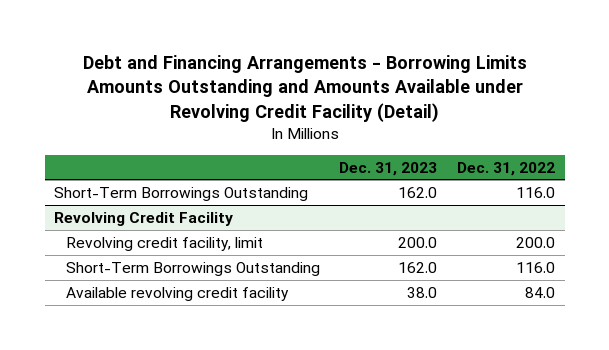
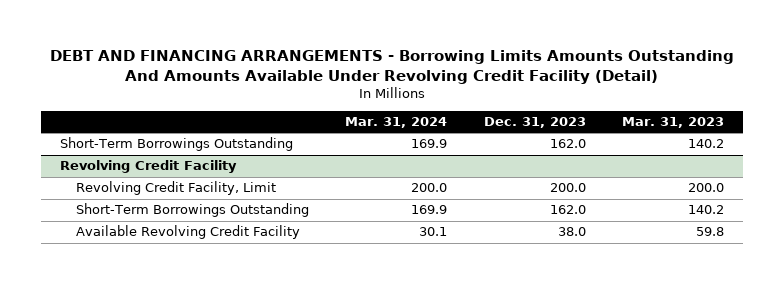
- Debt and Financing Arrangements - Borrowing Limits Amounts Outstanding and Amounts Available under Revolving Credit Facility (Detail)
+ DEBT AND FINANCING ARRANGEMENTS - Borrowing Limits Amounts Outstanding And Amounts Available Under Revolving Credit Facility (Detail)
- | Dec. 31, 2023 | Dec. 31, 2022
+ | Mar. 31, 2024 | Dec. 31, 2023 | Mar. 31, 2023
@ Revolving Credit Facility
- Revolving credit facility, limit | 200.0 | 200.0
+ Revolving Credit Facility, Limit | 200.0 | 200.0 | 200.0
- Available revolving credit facility | 38.0 | 84.0
+ Available Revolving Credit Facility | 30.1 | 38.0 | 59.8

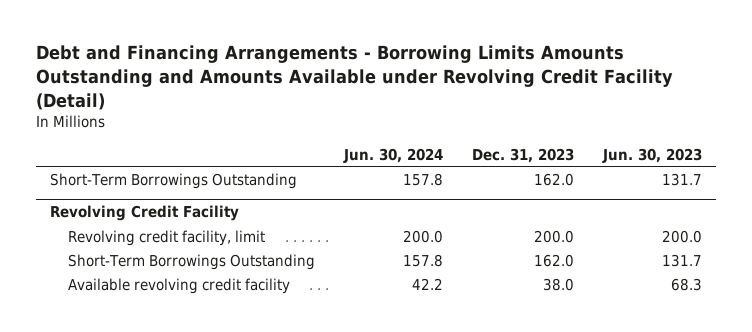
- DEBT AND FINANCING ARRANGEMENTS - Borrowing Limits Amounts Outstanding And Amounts Available Under Revolving Credit Facility (Detail)
+ Debt and Financing Arrangements - Borrowing Limits Amounts Outstanding and Amounts Available under Revolving Credit Facility (Detail)
- | Mar. 31, 2024 | Dec. 31, 2023 | Mar. 31, 2023
+ | Jun. 30, 2024 | Dec. 31, 2023 | Jun. 30, 2023
@ Revolving Credit Facility
- Revolving Credit Facility, Limit | 200.0 | 200.0 | 200.0
+ Revolving credit facility, limit | 200.0 | 200.0 | 200.0
- Available Revolving Credit Facility | 30.1 | 38.0 | 59.8
+ Available revolving credit facility | 42.2 | 38.0 | 68.3

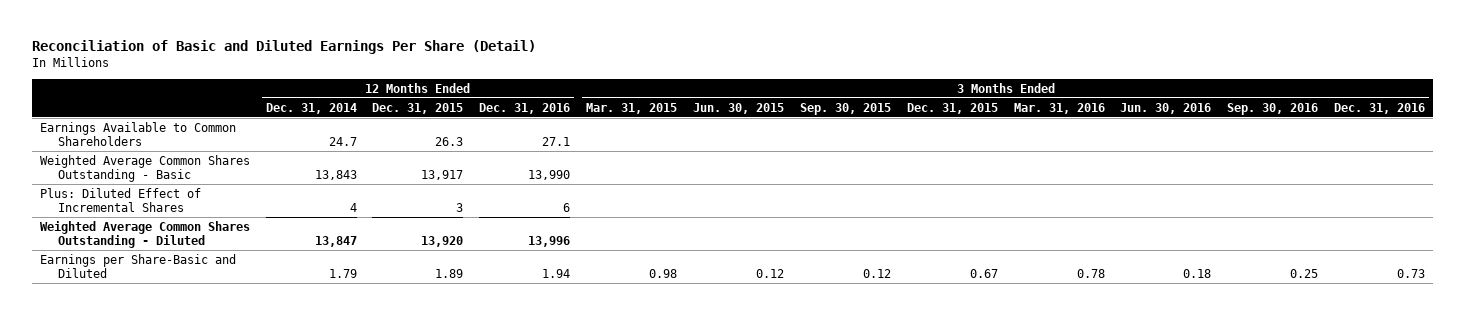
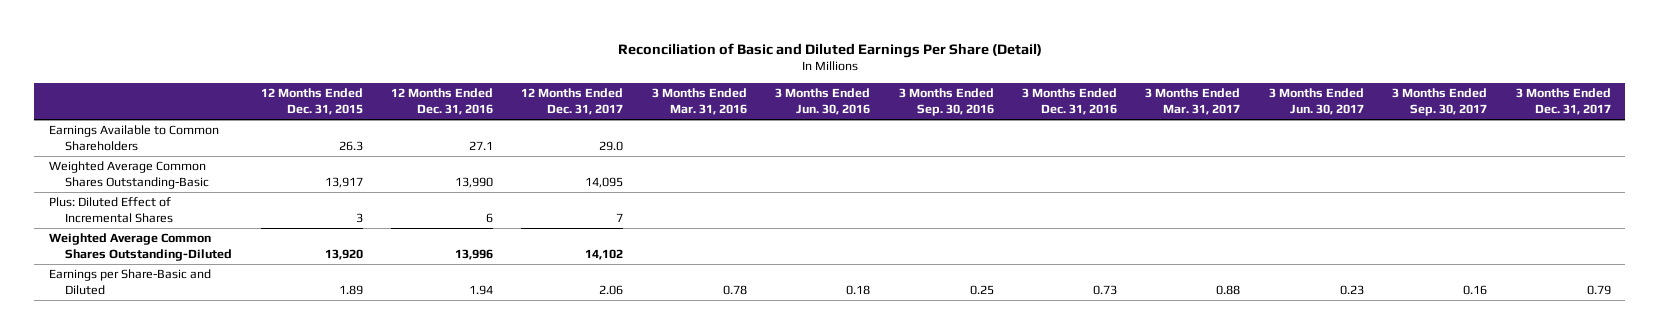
- | 12 Months Ended Dec. 31, 2014 | 12 Months Ended Dec. 31, 2015 | 12 Months Ended Dec. 31, 2016 | 3 Months Ended Mar. 31, 2015 | 3 Months Ended Jun. 30, 2015 | 3 Months Ended Sep. 30, 2015 | 3 Months Ended Dec. 31, 2015 | 3 Months Ended Mar. 31, 2016 | 3 Months Ended Jun. 30, 2016 | 3 Months Ended Sep. 30, 2016 | 3 Months Ended Dec. 31, 2016
+ | 12 Months Ended Dec. 31, 2015 | 12 Months Ended Dec. 31, 2016 | 12 Months Ended Dec. 31, 2017 | 3 Months Ended Mar. 31, 2016 | 3 Months Ended Jun. 30, 2016 | 3 Months Ended Sep. 30, 2016 | 3 Months Ended Dec. 31, 2016 | 3 Months Ended Mar. 31, 2017 | 3 Months Ended Jun. 30, 2017 | 3 Months Ended Sep. 30, 2017 | 3 Months Ended Dec. 31, 2017
- Weighted Average Common Shares Outstanding - Basic | 13,843 | 13,917 | 13,990 | | | | | | | |
+ Weighted Average Common Shares Outstanding-Basic | 13,917 | 13,990 | 14,095 | | | | | | | |
- Weighted Average Common Shares Outstanding - Diluted | 13,847 | 13,920 | 13,996 | | | | | | | |
+ Weighted Average Common Shares Outstanding-Diluted | 13,920 | 13,996 | 14,102 | | | | | | | |

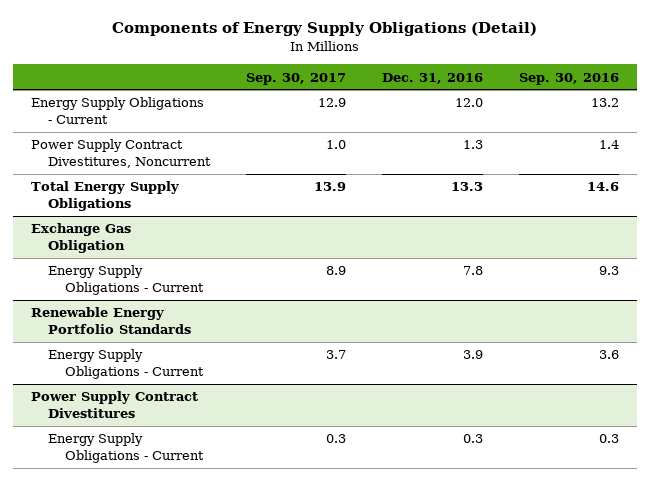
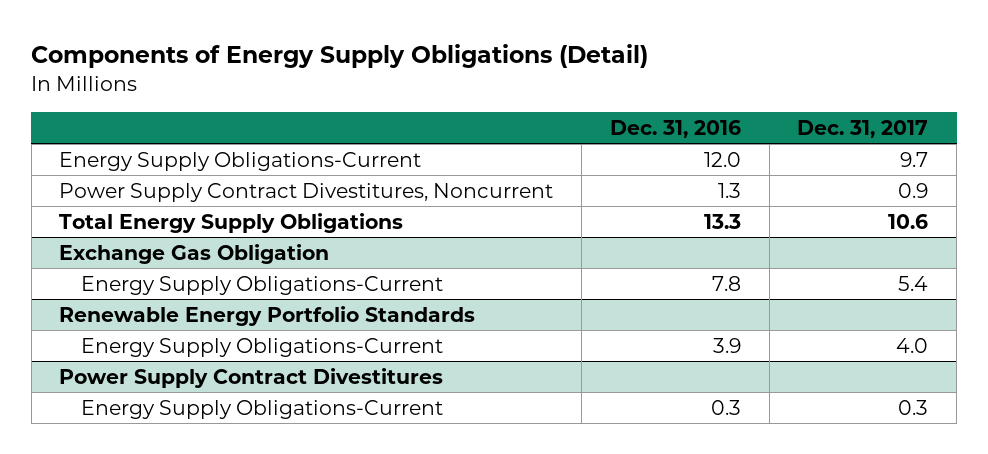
- | Sep. 30, 2017 | Dec. 31, 2016 | Sep. 30, 2016
+ | Dec. 31, 2016 | Dec. 31, 2017
- Energy Supply Obligations - Current | 12.9 | 12.0 | 13.2
+ Energy Supply Obligations-Current | 12.0 | 9.7
@ Exchange Gas Obligation
- Energy Supply Obligations - Current | 8.9 | 7.8 | 9.3
+ Energy Supply Obligations-Current | 7.8 | 5.4
@ Renewable Energy Portfolio Standards
- Energy Supply Obligations - Current | 3.7 | 3.9 | 3.6
+ Energy Supply Obligations-Current | 3.9 | 4.0
@ Power Supply Contract Divestitures
- Energy Supply Obligations - Current | 0.3 | 0.3 | 0.3
+ Energy Supply Obligations-Current | 0.3 | 0.3

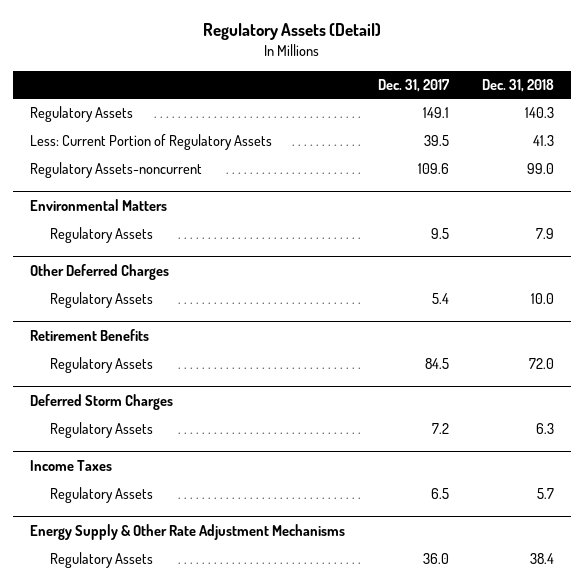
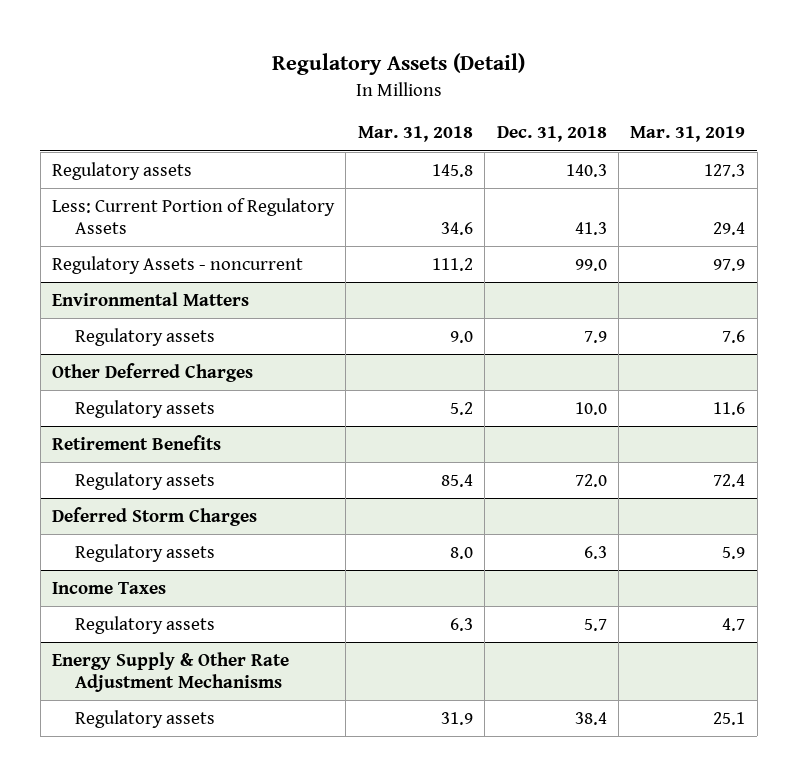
- | Dec. 31, 2017 | Dec. 31, 2018
+ | Mar. 31, 2018 | Dec. 31, 2018 | Mar. 31, 2019
- Regulatory Assets | 149.1 | 140.3
+ Regulatory assets | 145.8 | 140.3 | 127.3
- Regulatory Assets-noncurrent | 109.6 | 99.0
+ Regulatory Assets - noncurrent | 111.2 | 99.0 | 97.9
@ Environmental Matters
- Regulatory Assets | 9.5 | 7.9
+ Regulatory assets | 9.0 | 7.9 | 7.6
@ Other Deferred Charges
- Regulatory Assets | 5.4 | 10.0
+ Regulatory assets | 5.2 | 10.0 | 11.6
@ Retirement Benefits
- Regulatory Assets | 84.5 | 72.0
+ Regulatory assets | 85.4 | 72.0 | 72.4
@ Deferred Storm Charges
- Regulatory Assets | 7.2 | 6.3
+ Regulatory assets | 8.0 | 6.3 | 5.9
@ Income Taxes
- Regulatory Assets | 6.5 | 5.7
+ Regulatory assets | 6.3 | 5.7 | 4.7
@ Energy Supply & Other Rate Adjustment Mechanisms
- Regulatory Assets | 36.0 | 38.4
+ Regulatory assets | 31.9 | 38.4 | 25.1

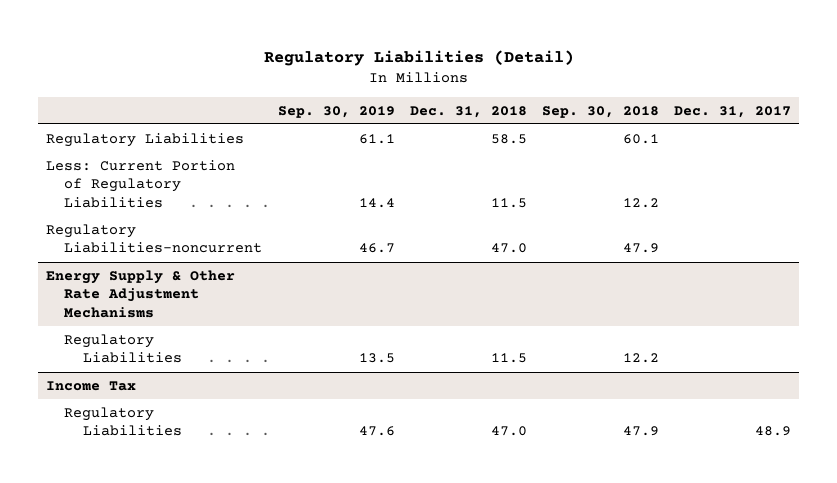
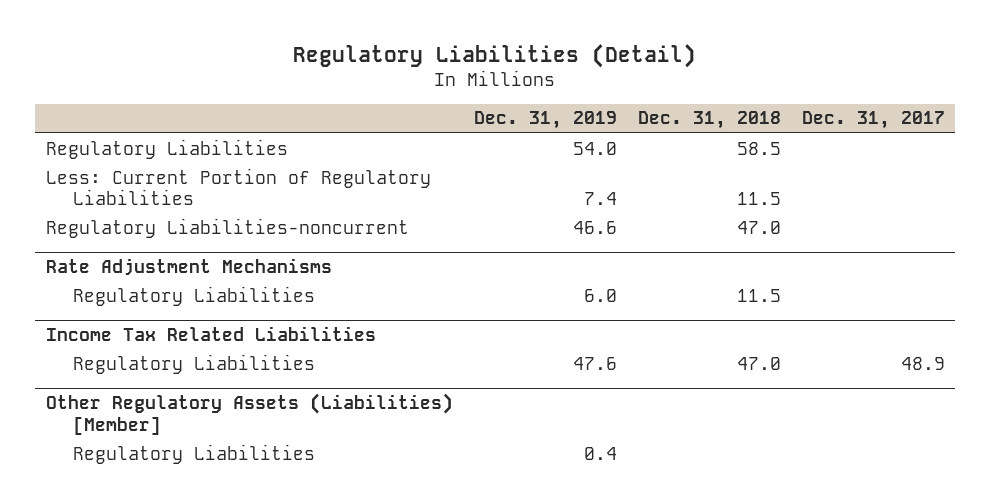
- | Sep. 30, 2019 | Dec. 31, 2018 | Sep. 30, 2018 | Dec. 31, 2017
+ | Dec. 31, 2019 | Dec. 31, 2018 | Dec. 31, 2017
- Energy Supply & Other Rate Adjustment Mechanisms
+ Rate Adjustment Mechanisms
- Income Tax
+ Income Tax Related Liabilities
+ Other Regulatory Assets (Liabilities) [Member]
+ Regulatory Liabilities | 0.4 | |

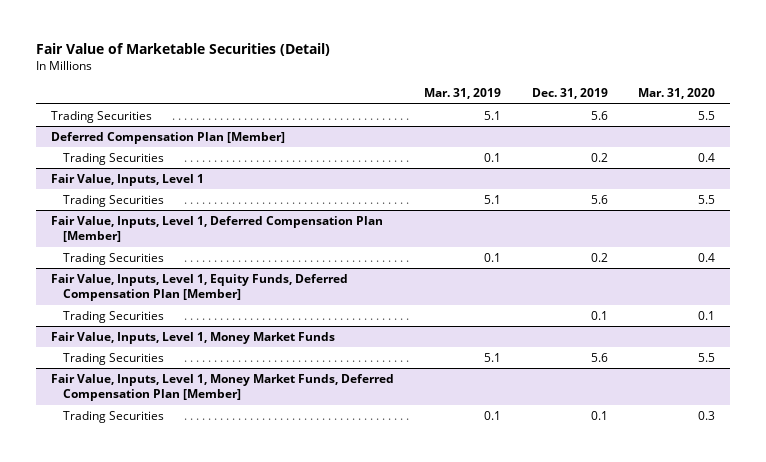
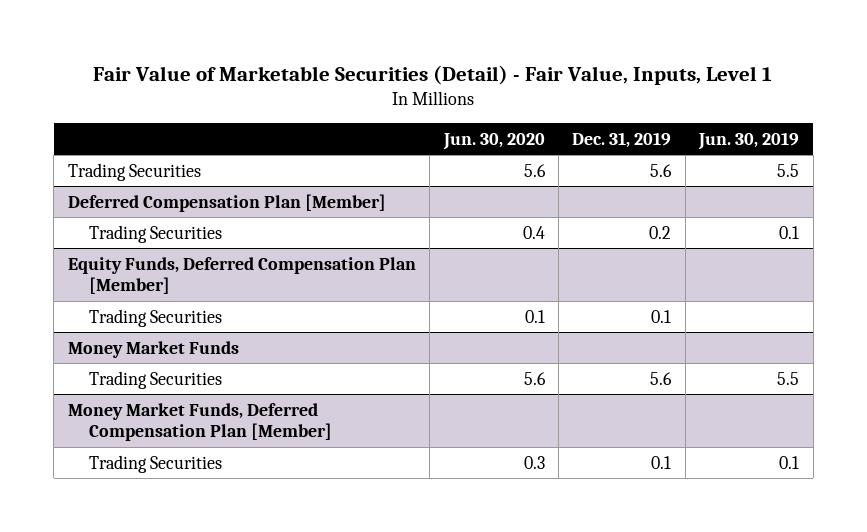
- Fair Value of Marketable Securities (Detail)
+ Fair Value of Marketable Securities (Detail) - Fair Value, Inputs, Level 1
- | Mar. 31, 2019 | Dec. 31, 2019 | Mar. 31, 2020
+ | Jun. 30, 2020 | Dec. 31, 2019 | Jun. 30, 2019
- Fair Value, Inputs, Level 1
- Trading Securities | 5.1 | 5.6 | 5.5
- Fair Value, Inputs, Level 1, Deferred Compensation Plan [Member]
- Trading Securities | 0.1 | 0.2 | 0.4
- Fair Value, Inputs, Level 1, Equity Funds, Deferred Compensation Plan [Member]
+ Equity Funds, Deferred Compensation Plan [Member]
- Fair Value, Inputs, Level 1, Money Market Funds
+ Money Market Funds
- Fair Value, Inputs, Level 1, Money Market Funds, Deferred Compensation Plan [Member]
+ Money Market Funds, Deferred Compensation Plan [Member]

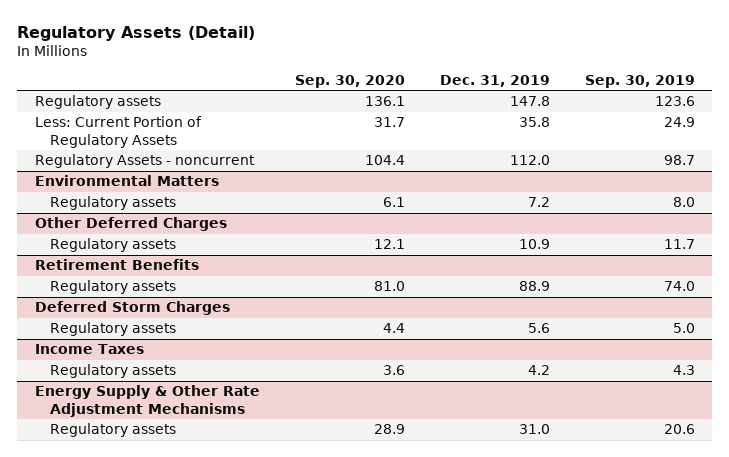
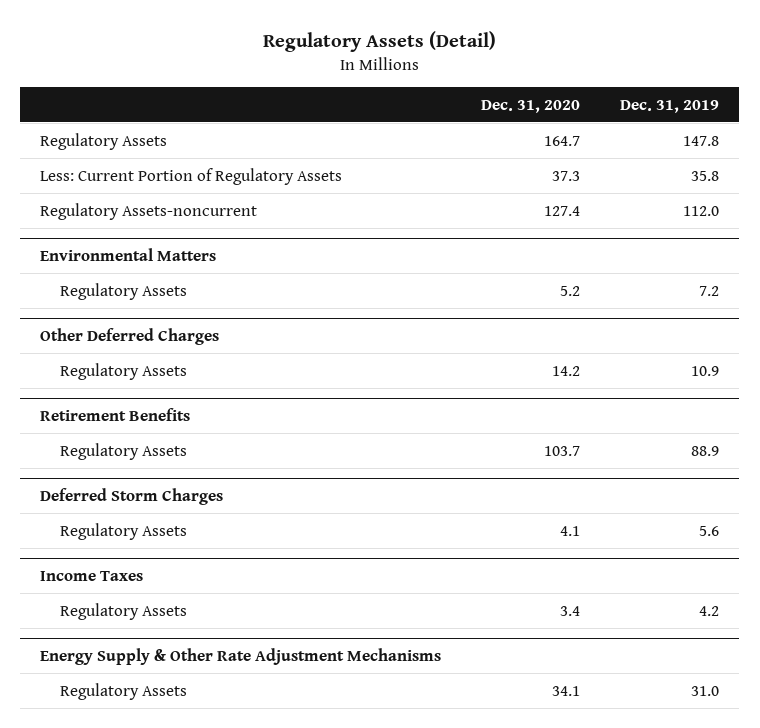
- | Sep. 30, 2020 | Dec. 31, 2019 | Sep. 30, 2019
+ | Dec. 31, 2020 | Dec. 31, 2019
- Regulatory assets | 136.1 | 147.8 | 123.6
+ Regulatory Assets | 164.7 | 147.8
- Regulatory Assets - noncurrent | 104.4 | 112.0 | 98.7
+ Regulatory Assets-noncurrent | 127.4 | 112.0
@ Environmental Matters
- Regulatory assets | 6.1 | 7.2 | 8.0
+ Regulatory Assets | 5.2 | 7.2
@ Other Deferred Charges
- Regulatory assets | 12.1 | 10.9 | 11.7
+ Regulatory Assets | 14.2 | 10.9
@ Retirement Benefits
- Regulatory assets | 81.0 | 88.9 | 74.0
+ Regulatory Assets | 103.7 | 88.9
@ Deferred Storm Charges
- Regulatory assets | 4.4 | 5.6 | 5.0
+ Regulatory Assets | 4.1 | 5.6
@ Income Taxes
- Regulatory assets | 3.6 | 4.2 | 4.3
+ Regulatory Assets | 3.4 | 4.2
@ Energy Supply & Other Rate Adjustment Mechanisms
- Regulatory assets | 28.9 | 31.0 | 20.6
+ Regulatory Assets | 34.1 | 31.0

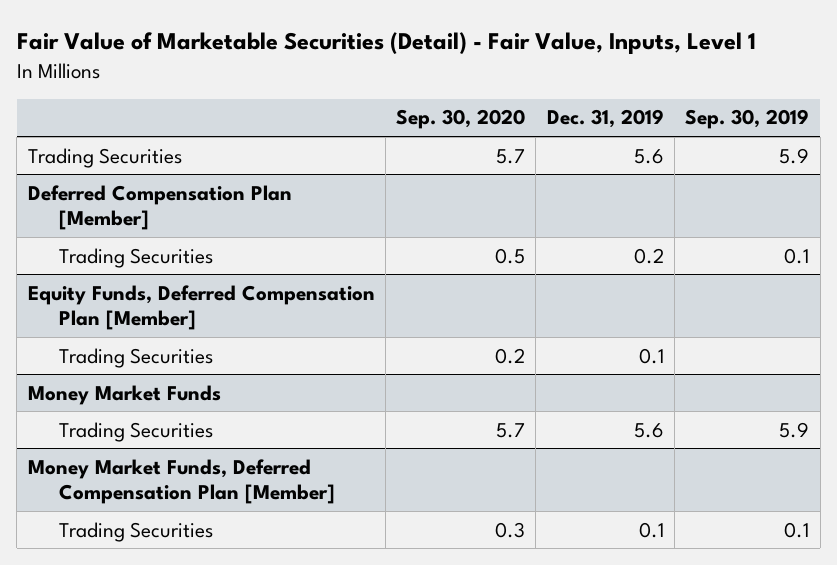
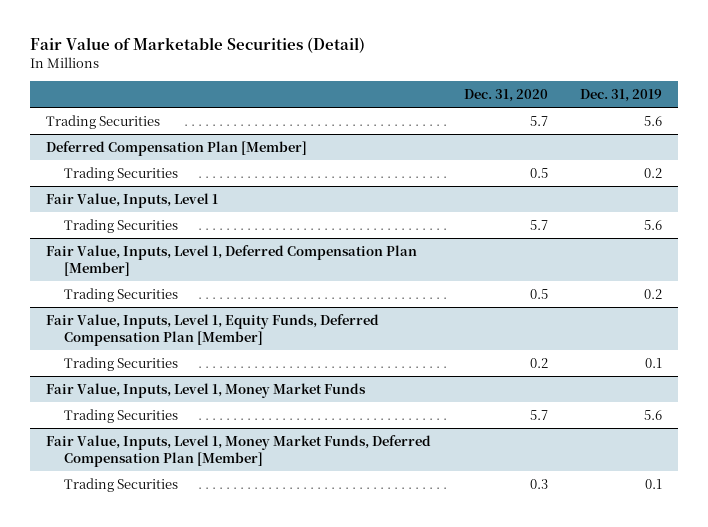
- Fair Value of Marketable Securities (Detail) - Fair Value, Inputs, Level 1
+ Fair Value of Marketable Securities (Detail)
- | Sep. 30, 2020 | Dec. 31, 2019 | Sep. 30, 2019
+ | Dec. 31, 2020 | Dec. 31, 2019
- Equity Funds, Deferred Compensation Plan [Member]
+ Fair Value, Inputs, Level 1
+ Trading Securities | 5.7 | 5.6
+ Fair Value, Inputs, Level 1, Deferred Compensation Plan [Member]
+ Trading Securities | 0.5 | 0.2
+ Fair Value, Inputs, Level 1, Equity Funds, Deferred Compensation Plan [Member]
- Money Market Funds
+ Fair Value, Inputs, Level 1, Money Market Funds
- Money Market Funds, Deferred Compensation Plan [Member]
+ Fair Value, Inputs, Level 1, Money Market Funds, Deferred Compensation Plan [Member]

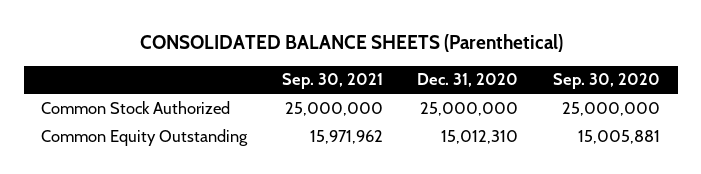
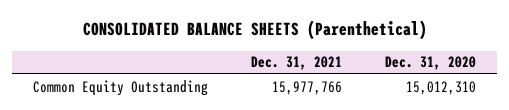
- | Sep. 30, 2021 | Dec. 31, 2020 | Sep. 30, 2020
+ | Dec. 31, 2021 | Dec. 31, 2020
- Common Stock Authorized | 25,000,000 | 25,000,000 | 25,000,000

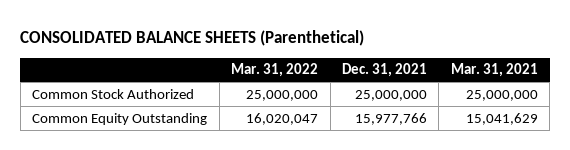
- | Dec. 31, 2021 | Dec. 31, 2020
+ | Mar. 31, 2022 | Dec. 31, 2021 | Mar. 31, 2021
+ Common Stock Authorized | 25,000,000 | 25,000,000 | 25,000,000

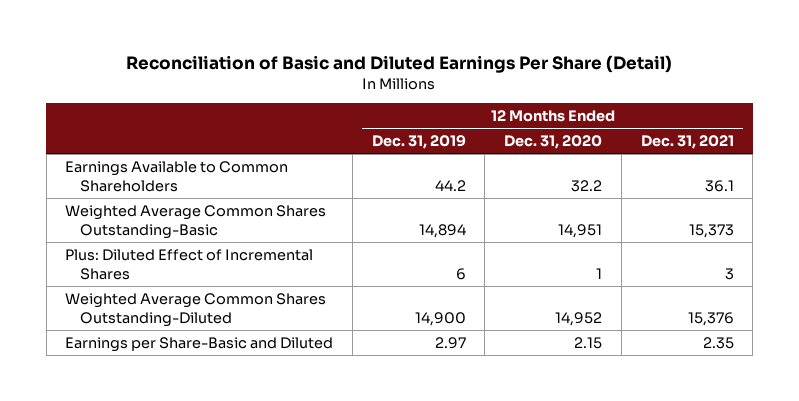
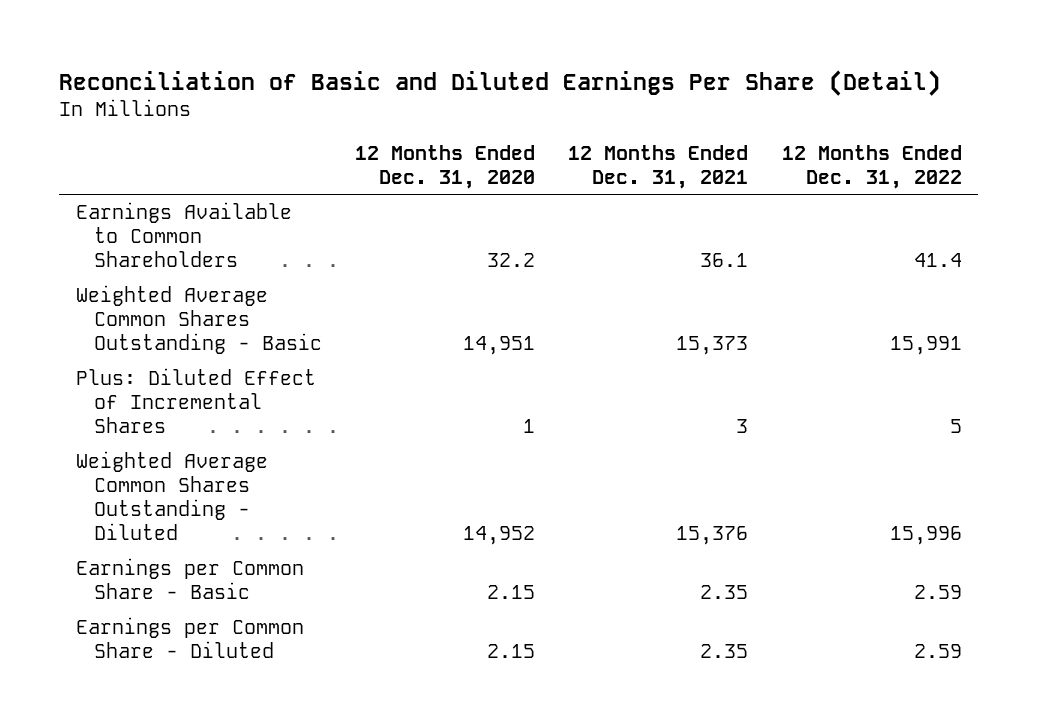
- | 12 Months Ended Dec. 31, 2019 | 12 Months Ended Dec. 31, 2020 | 12 Months Ended Dec. 31, 2021
+ | 12 Months Ended Dec. 31, 2020 | 12 Months Ended Dec. 31, 2021 | 12 Months Ended Dec. 31, 2022
- Weighted Average Common Shares Outstanding-Basic | 14,894 | 14,951 | 15,373
+ Weighted Average Common Shares Outstanding - Basic | 14,951 | 15,373 | 15,991
- Weighted Average Common Shares Outstanding-Diluted | 14,900 | 14,952 | 15,376
- Earnings per Share-Basic and Diluted | 2.97 | 2.15 | 2.35
+ Weighted Average Common Shares Outstanding - Diluted | 14,952 | 15,376 | 15,996
+ Earnings per Common Share - Basic | 2.15 | 2.35 | 2.59
+ Earnings per Common Share - Diluted | 2.15 | 2.35 | 2.59

